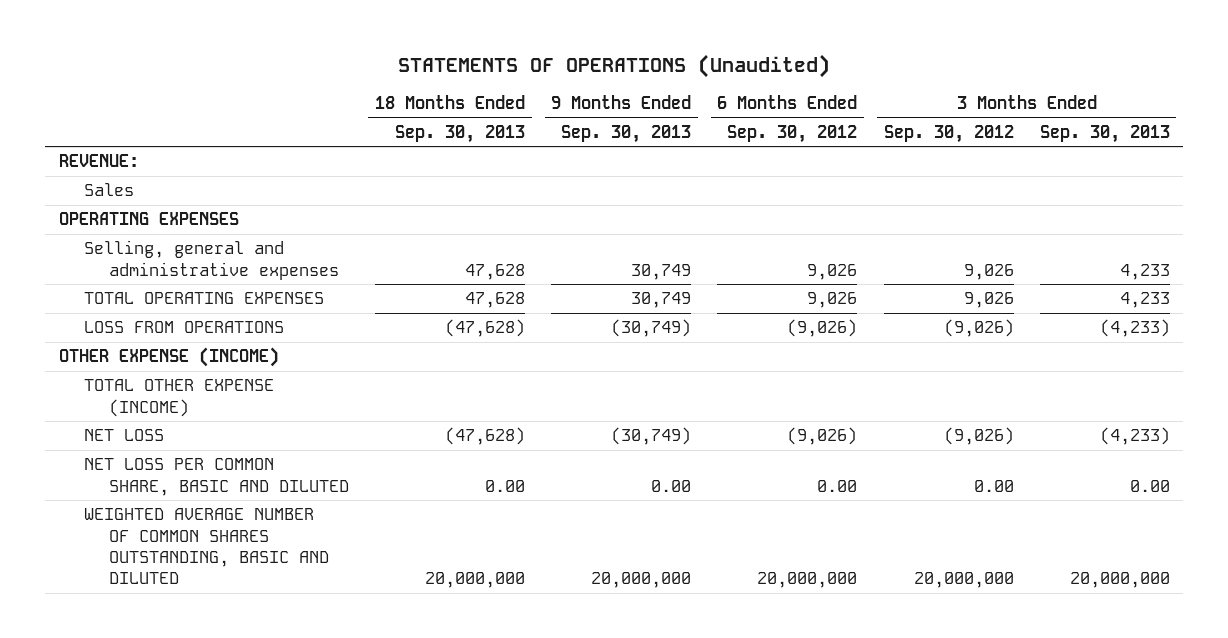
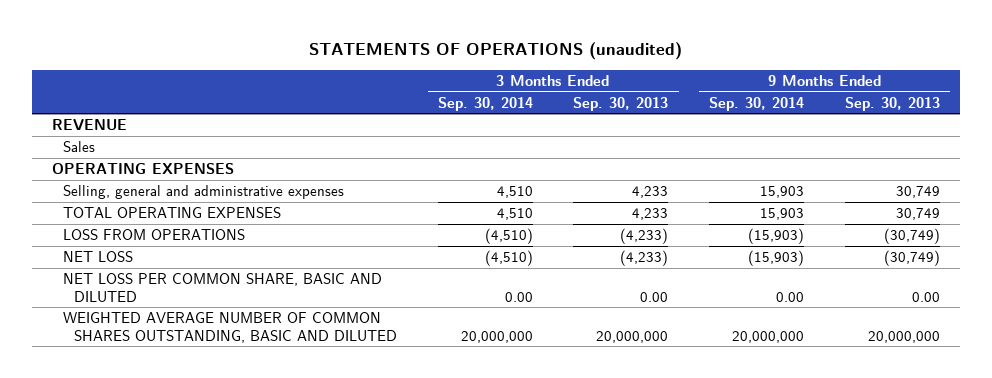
- STATEMENTS OF OPERATIONS (Unaudited)
+ STATEMENTS OF OPERATIONS (unaudited)
- | 18 Months Ended Sep. 30, 2013 | 9 Months Ended Sep. 30, 2013 | 6 Months Ended Sep. 30, 2012 | 3 Months Ended Sep. 30, 2012 | 3 Months Ended Sep. 30, 2013
+ | 3 Months Ended Sep. 30, 2014 | 3 Months Ended Sep. 30, 2013 | 9 Months Ended Sep. 30, 2014 | 9 Months Ended Sep. 30, 2013
- REVENUE:
+ REVENUE
- OTHER EXPENSE (INCOME)
- TOTAL OTHER EXPENSE (INCOME)

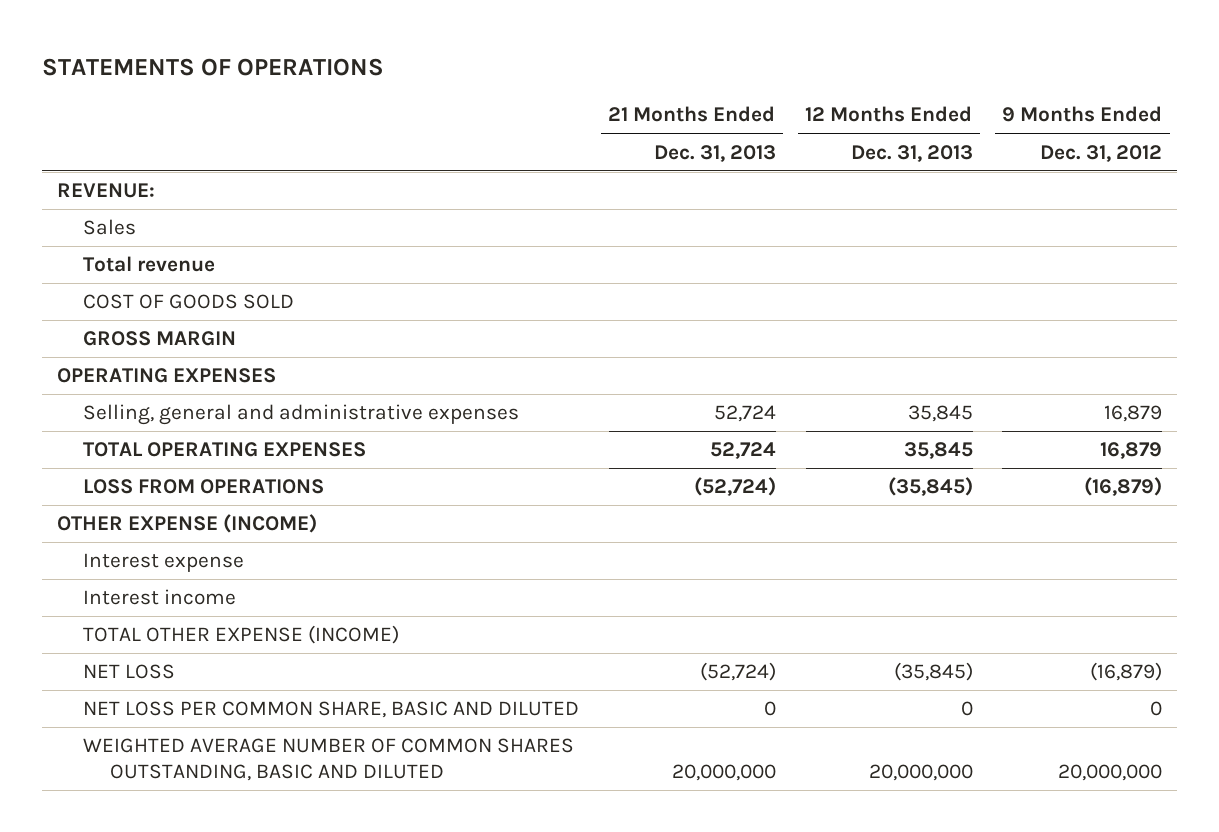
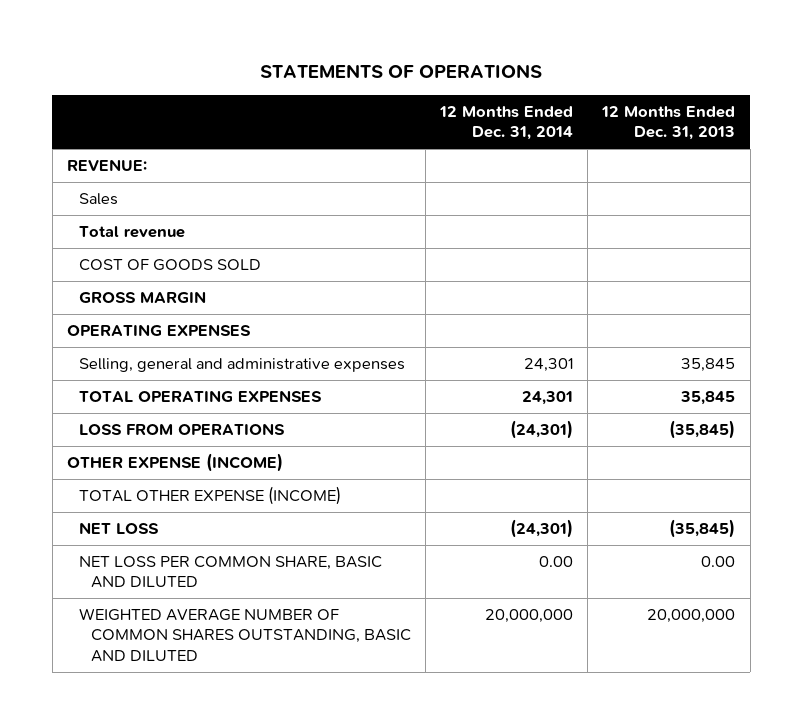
- | 21 Months Ended Dec. 31, 2013 | 12 Months Ended Dec. 31, 2013 | 9 Months Ended Dec. 31, 2012
+ | 12 Months Ended Dec. 31, 2014 | 12 Months Ended Dec. 31, 2013
- Interest expense
- Interest income
- NET LOSS PER COMMON SHARE, BASIC AND DILUTED | 0 | 0 | 0
+ NET LOSS PER COMMON SHARE, BASIC AND DILUTED | 0.00 | 0.00

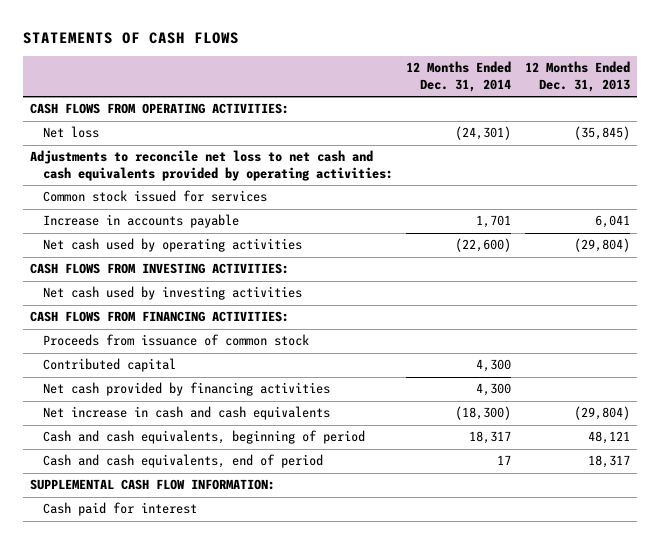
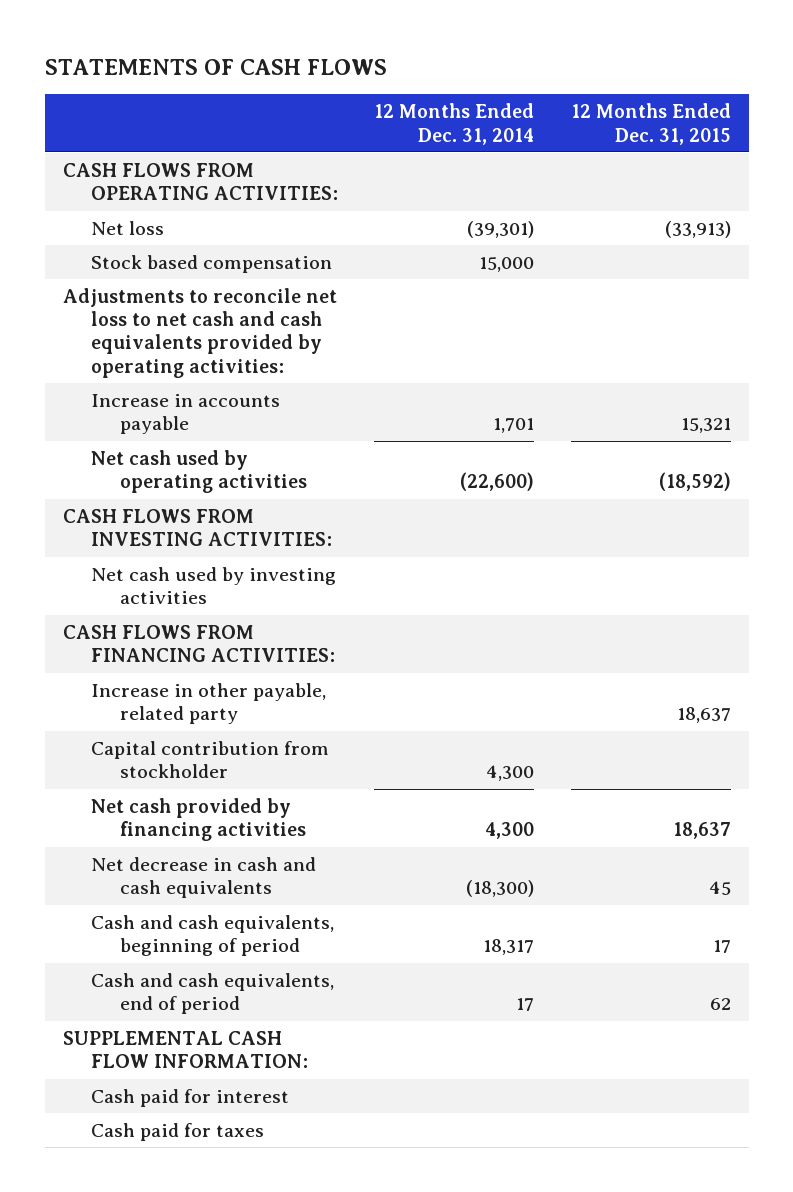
- | 12 Months Ended Dec. 31, 2014 | 12 Months Ended Dec. 31, 2013
+ | 12 Months Ended Dec. 31, 2014 | 12 Months Ended Dec. 31, 2015
- Net loss | (24,301) | (35,845)
+ Net loss | (39,301) | (33,913)
+ Stock based compensation | 15,000 |
- Common stock issued for services
- Proceeds from issuance of common stock
- Contributed capital | 4,300 |
+ Increase in other payable, related party | | 18,637
+ Capital contribution from stockholder | 4,300 |
- Net increase in cash and cash equivalents | (18,300) | (29,804)
+ Net decrease in cash and cash equivalents | (18,300) | 45
+ Cash paid for taxes

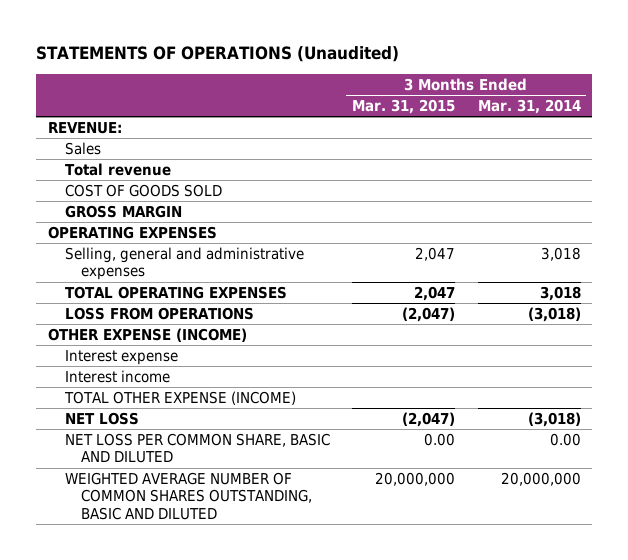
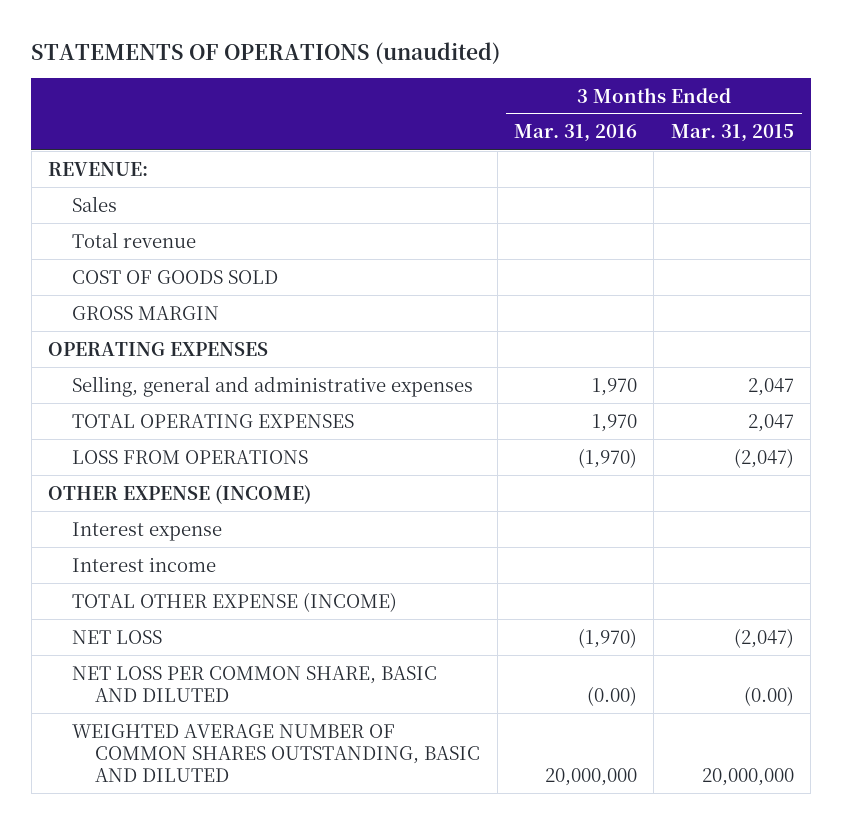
- STATEMENTS OF OPERATIONS (Unaudited)
+ STATEMENTS OF OPERATIONS (unaudited)
- | 3 Months Ended Mar. 31, 2015 | 3 Months Ended Mar. 31, 2014
+ | 3 Months Ended Mar. 31, 2016 | 3 Months Ended Mar. 31, 2015
- NET LOSS PER COMMON SHARE, BASIC AND DILUTED | 0.00 | 0.00
+ NET LOSS PER COMMON SHARE, BASIC AND DILUTED | (0.00) | (0.00)

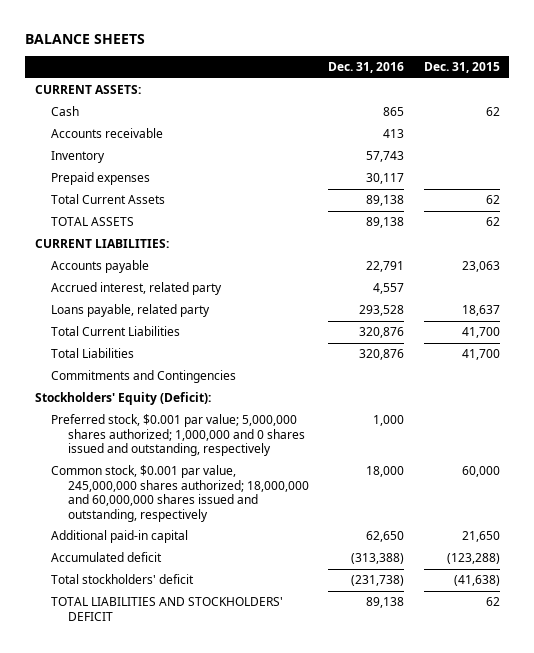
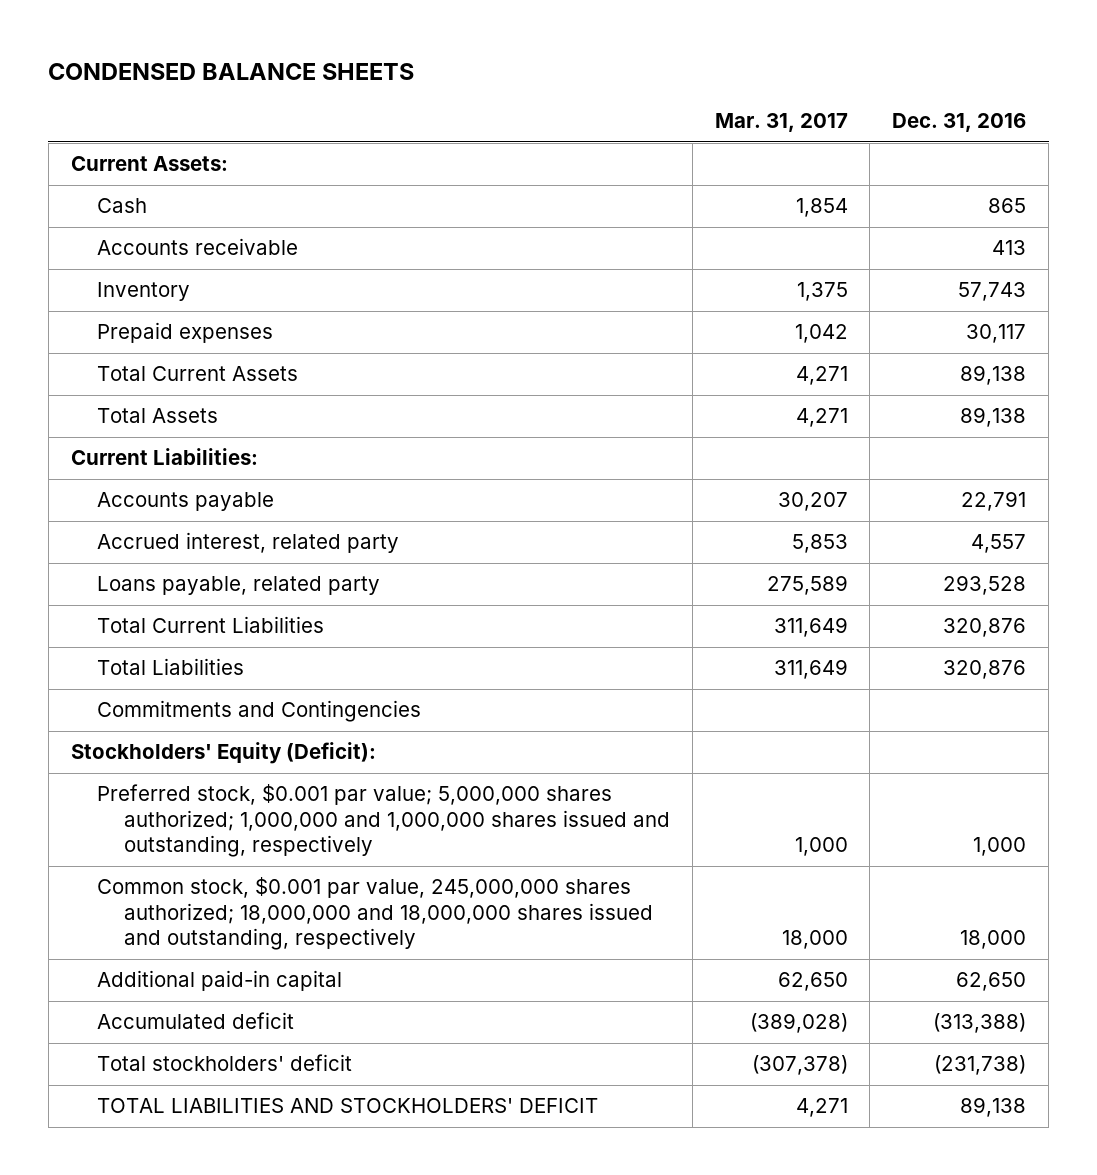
- BALANCE SHEETS
+ CONDENSED BALANCE SHEETS
- | Dec. 31, 2016 | Dec. 31, 2015
+ | Mar. 31, 2017 | Dec. 31, 2016
- CURRENT ASSETS:
+ Current Assets:
- TOTAL ASSETS | 89,138 | 62
- CURRENT LIABILITIES:
+ Total Assets | 4,271 | 89,138
+ Current Liabilities:
- Preferred stock, $0.001 par value; 5,000,000 shares authorized; 1,000,000 and 0 shares issued and outstanding, respectively | 1,000 |
- Common stock, $0.001 par value, 245,000,000 shares authorized; 18,000,000 and 60,000,000 shares issued and outstanding, respectively | 18,000 | 60,000
+ Preferred stock, $0.001 par value; 5,000,000 shares authorized; 1,000,000 and 1,000,000 shares issued and outstanding, respectively | 1,000 | 1,000
+ Common stock, $0.001 par value, 245,000,000 shares authorized; 18,000,000 and 18,000,000 shares issued and outstanding, respectively | 18,000 | 18,000

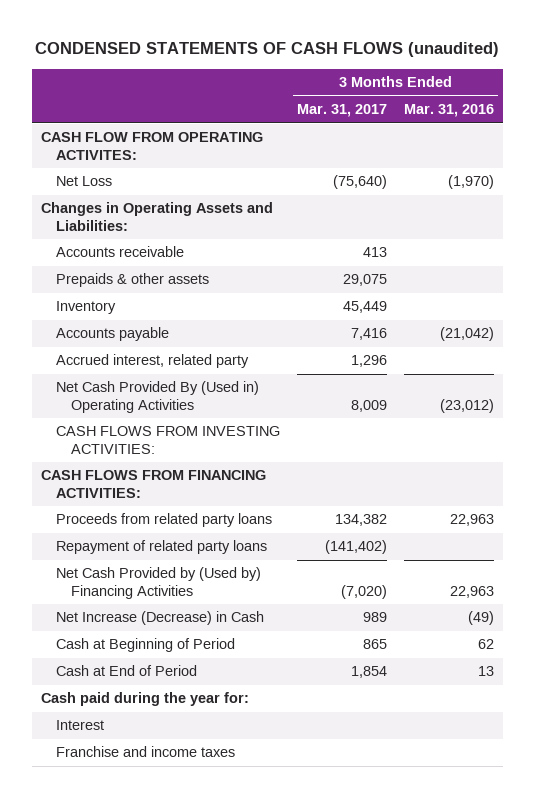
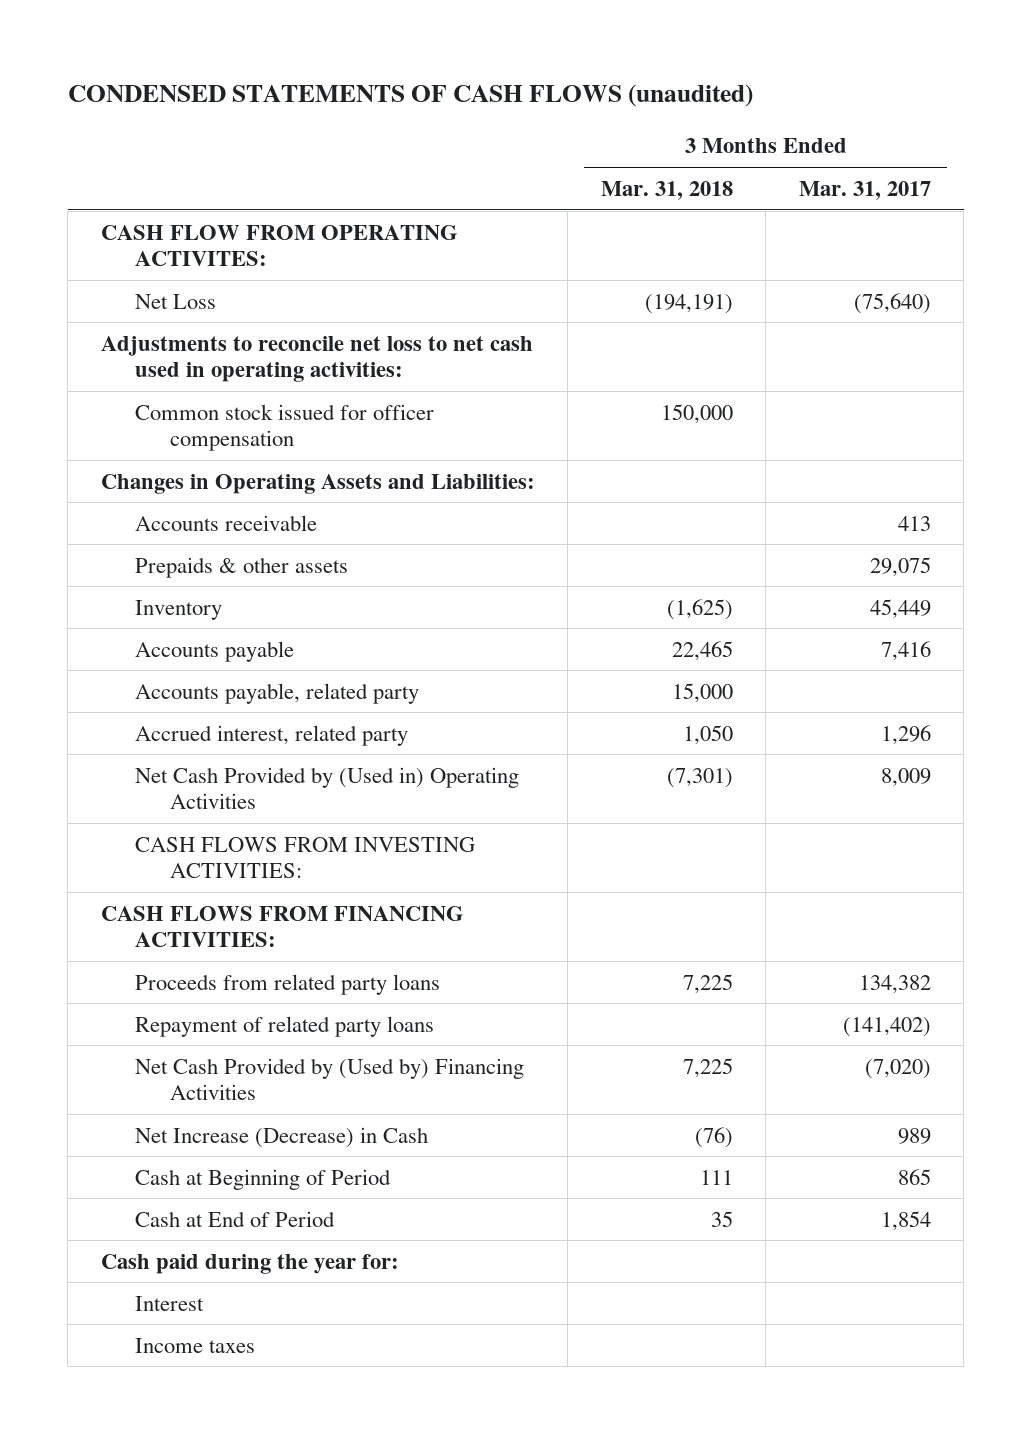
- | 3 Months Ended Mar. 31, 2017 | 3 Months Ended Mar. 31, 2016
+ | 3 Months Ended Mar. 31, 2018 | 3 Months Ended Mar. 31, 2017
+ Adjustments to reconcile net loss to net cash used in operating activities:
+ Common stock issued for officer compensation | 150,000 |
+ Accounts payable, related party | 15,000 |
- Net Cash Provided By (Used in) Operating Activities | 8,009 | (23,012)
+ Net Cash Provided by (Used in) Operating Activities | (7,301) | 8,009
- Franchise and income taxes
+ Income taxes

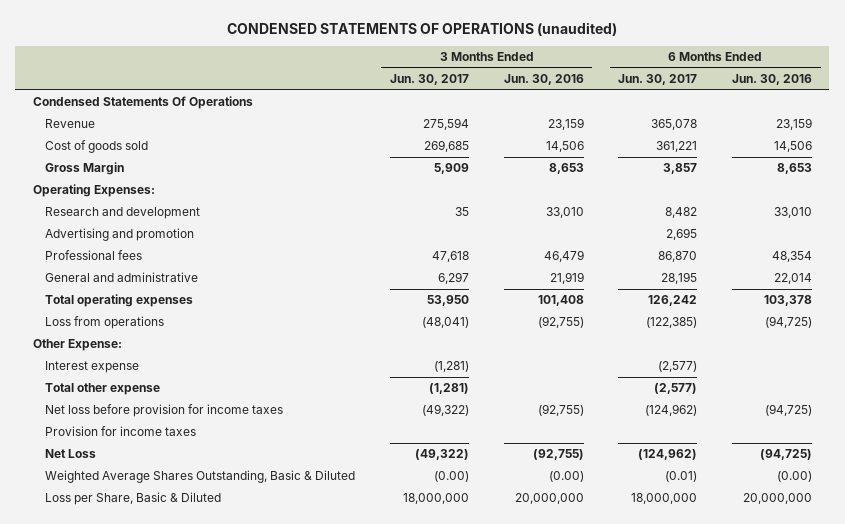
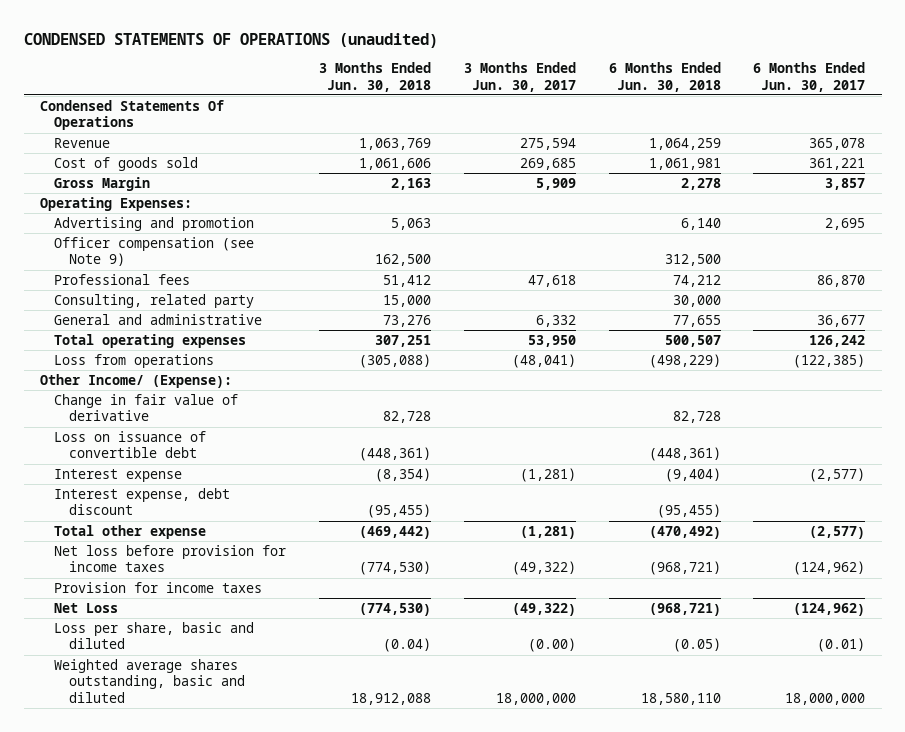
- | 3 Months Ended Jun. 30, 2017 | 3 Months Ended Jun. 30, 2016 | 6 Months Ended Jun. 30, 2017 | 6 Months Ended Jun. 30, 2016
+ | 3 Months Ended Jun. 30, 2018 | 3 Months Ended Jun. 30, 2017 | 6 Months Ended Jun. 30, 2018 | 6 Months Ended Jun. 30, 2017
- Research and development | 35 | 33,010 | 8,482 | 33,010
+ Officer compensation (see Note 9) | 162,500 | | 312,500 |
- General and administrative | 6,297 | 21,919 | 28,195 | 22,014
+ Consulting, related party | 15,000 | | 30,000 |
+ General and administrative | 73,276 | 6,332 | 77,655 | 36,677
- Other Expense:
+ Other Income/ (Expense):
+ Change in fair value of derivative | 82,728 | | 82,728 |
+ Loss on issuance of convertible debt | (448,361) | | (448,361) |
+ Interest expense, debt discount | (95,455) | | (95,455) |
- Weighted Average Shares Outstanding, Basic & Diluted | (0.00) | (0.00) | (0.01) | (0.00)
- Loss per Share, Basic & Diluted | 18,000,000 | 20,000,000 | 18,000,000 | 20,000,000
+ Loss per share, basic and diluted | (0.04) | (0.00) | (0.05) | (0.01)
+ Weighted average shares outstanding, basic and diluted | 18,912,088 | 18,000,000 | 18,580,110 | 18,000,000

